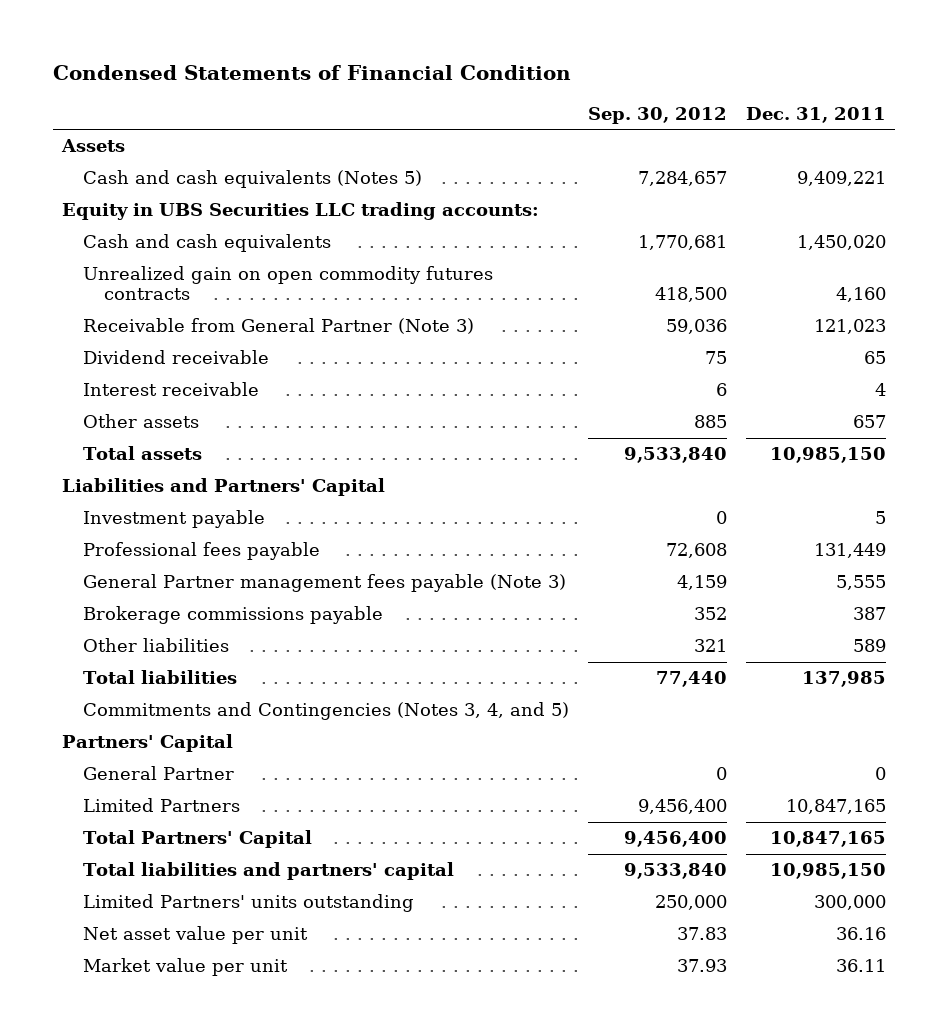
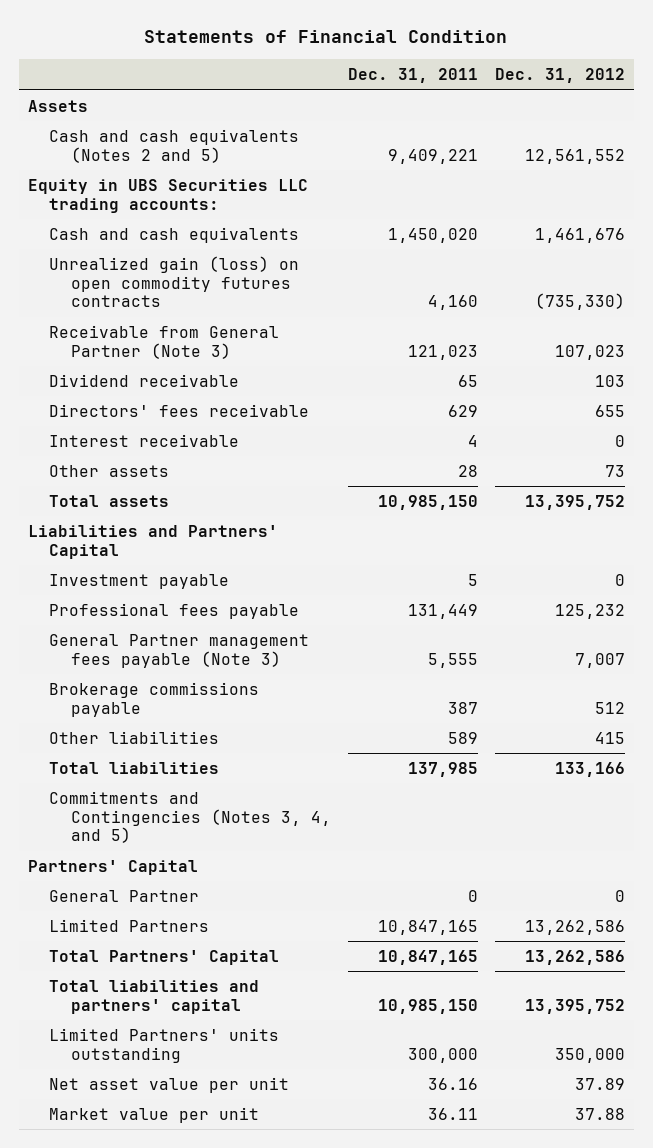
- Condensed Statements of Financial Condition
+ Statements of Financial Condition
- | Sep. 30, 2012 | Dec. 31, 2011
+ | Dec. 31, 2011 | Dec. 31, 2012
- Cash and cash equivalents (Notes 5) | 7,284,657 | 9,409,221
+ Cash and cash equivalents (Notes 2 and 5) | 9,409,221 | 12,561,552
- Unrealized gain on open commodity futures contracts | 418,500 | 4,160
+ Unrealized gain (loss) on open commodity futures contracts | 4,160 | (735,330)
+ Directors' fees receivable | 629 | 655
- Other assets | 885 | 657
+ Other assets | 28 | 73

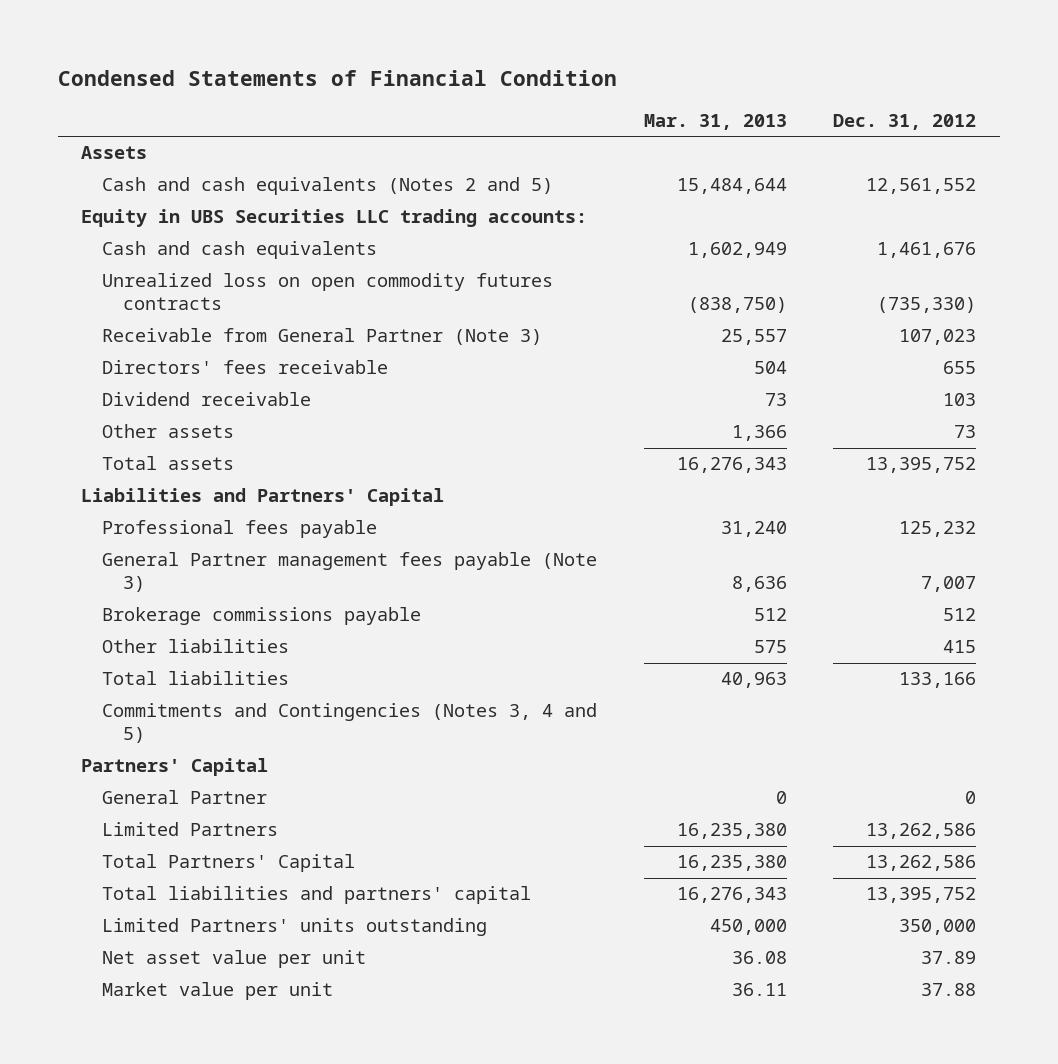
- Statements of Financial Condition
+ Condensed Statements of Financial Condition
- | Dec. 31, 2011 | Dec. 31, 2012
+ | Mar. 31, 2013 | Dec. 31, 2012
- Unrealized gain (loss) on open commodity futures contracts | 4,160 | (735,330)
+ Unrealized loss on open commodity futures contracts | (838,750) | (735,330)
- Interest receivable | 4 | 0
moved down: Dividend receivable | 73 | 103
- Investment payable | 5 | 0
- Commitments and Contingencies (Notes 3, 4, and 5)
+ Commitments and Contingencies (Notes 3, 4 and 5)

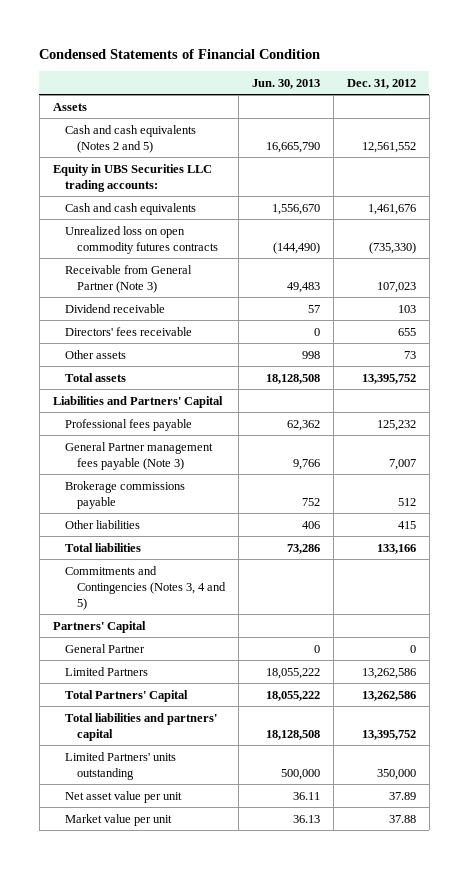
- | Mar. 31, 2013 | Dec. 31, 2012
+ | Jun. 30, 2013 | Dec. 31, 2012
moved down: Directors' fees receivable | 0 | 655

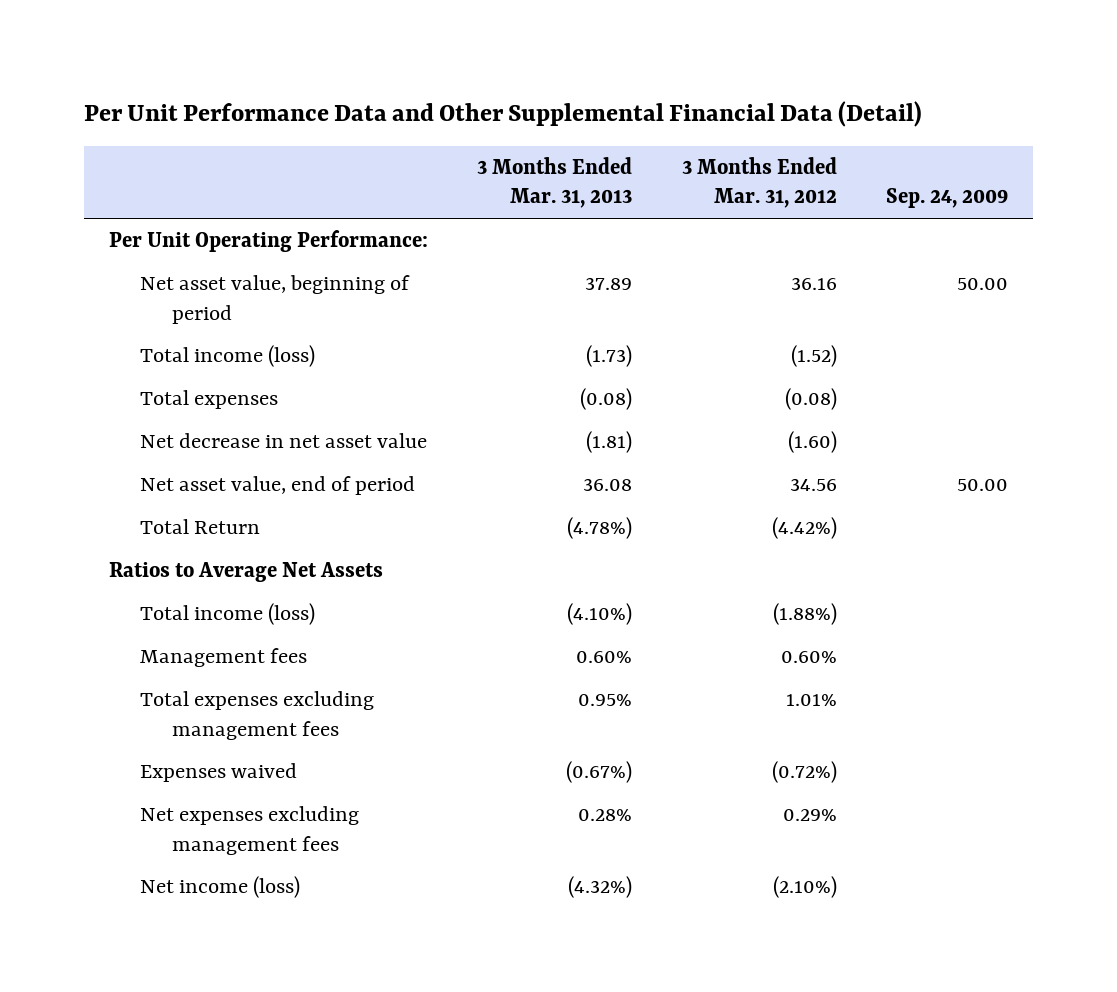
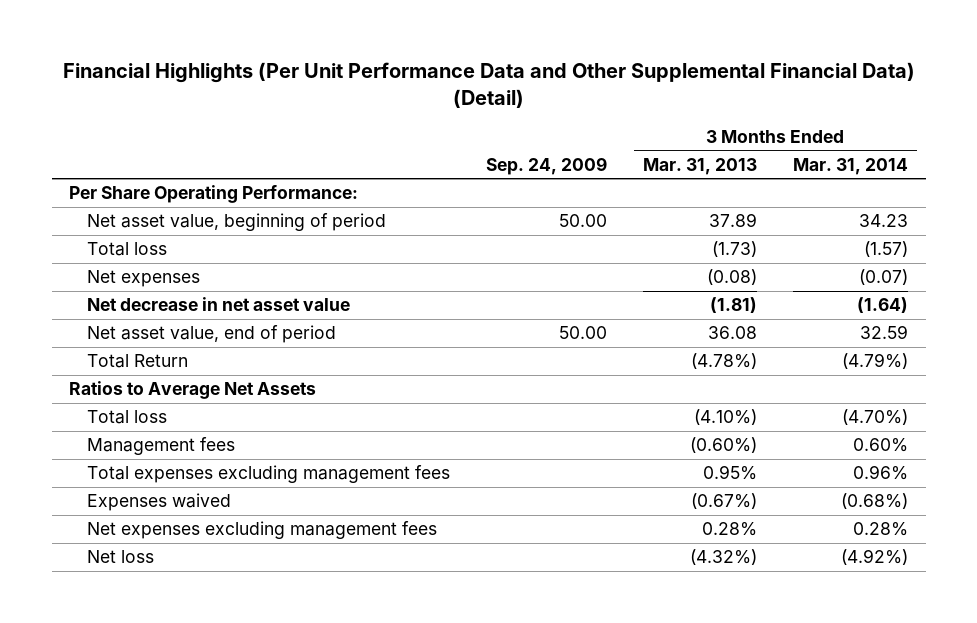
- Per Unit Performance Data and Other Supplemental Financial Data (Detail)
+ Financial Highlights (Per Unit Performance Data and Other Supplemental Financial Data) (Detail)
- | 3 Months Ended Mar. 31, 2013 | 3 Months Ended Mar. 31, 2012 | Sep. 24, 2009
+ | Sep. 24, 2009 | 3 Months Ended Mar. 31, 2013 | 3 Months Ended Mar. 31, 2014
- Per Unit Operating Performance:
+ Per Share Operating Performance:
- Total income (loss) | (1.73) | (1.52) |
- Total expenses | (0.08) | (0.08) |
+ Total loss | | (1.73) | (1.57)
+ Net expenses | | (0.08) | (0.07)
- Total income (loss) | (4.10%) | (1.88%) |
- Management fees | 0.60% | 0.60% |
+ Total loss | | (4.10%) | (4.70%)
+ Management fees | | (0.60%) | 0.60%
- Net income (loss) | (4.32%) | (2.10%) |
+ Net loss | | (4.32%) | (4.92%)

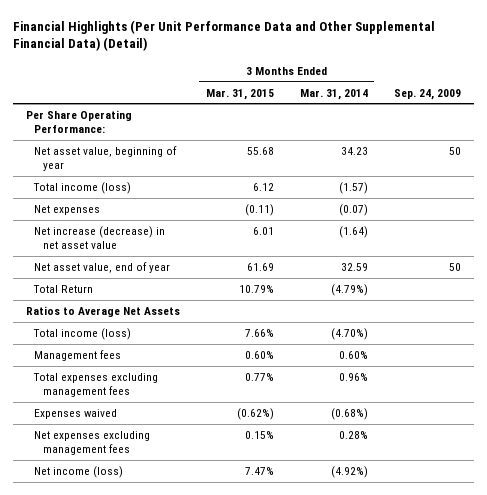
- | Sep. 24, 2009 | 3 Months Ended Mar. 31, 2013 | 3 Months Ended Mar. 31, 2014
+ | 3 Months Ended Mar. 31, 2015 | 3 Months Ended Mar. 31, 2014 | Sep. 24, 2009
- Net asset value, beginning of period | 50.00 | 37.89 | 34.23
- Total loss | | (1.73) | (1.57)
+ Net asset value, beginning of year | 55.68 | 34.23 | 50
+ Total income (loss) | 6.12 | (1.57) |
- Net decrease in net asset value | | (1.81) | (1.64)
- Net asset value, end of period | 50.00 | 36.08 | 32.59
+ Net increase (decrease) in net asset value | 6.01 | (1.64) |
+ Net asset value, end of year | 61.69 | 32.59 | 50
- Total loss | | (4.10%) | (4.70%)
+ Total income (loss) | 7.66% | (4.70%) |
- Net loss | | (4.32%) | (4.92%)
+ Net income (loss) | 7.47% | (4.92%) |

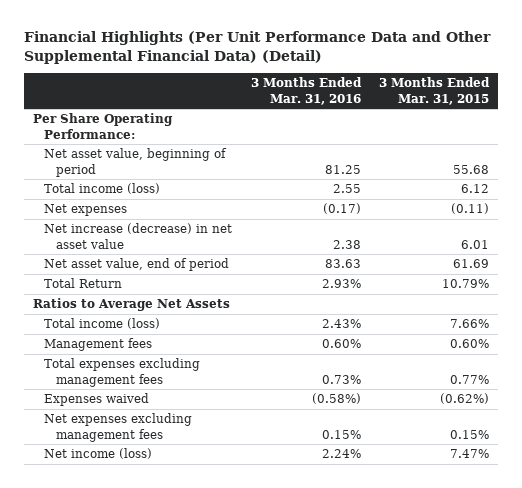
- | 3 Months Ended Mar. 31, 2015 | 3 Months Ended Mar. 31, 2014 | Sep. 24, 2009
+ | 3 Months Ended Mar. 31, 2016 | 3 Months Ended Mar. 31, 2015
- Net asset value, beginning of year | 55.68 | 34.23 | 50
+ Net asset value, beginning of period | 81.25 | 55.68
- Net asset value, end of year | 61.69 | 32.59 | 50
+ Net asset value, end of period | 83.63 | 61.69

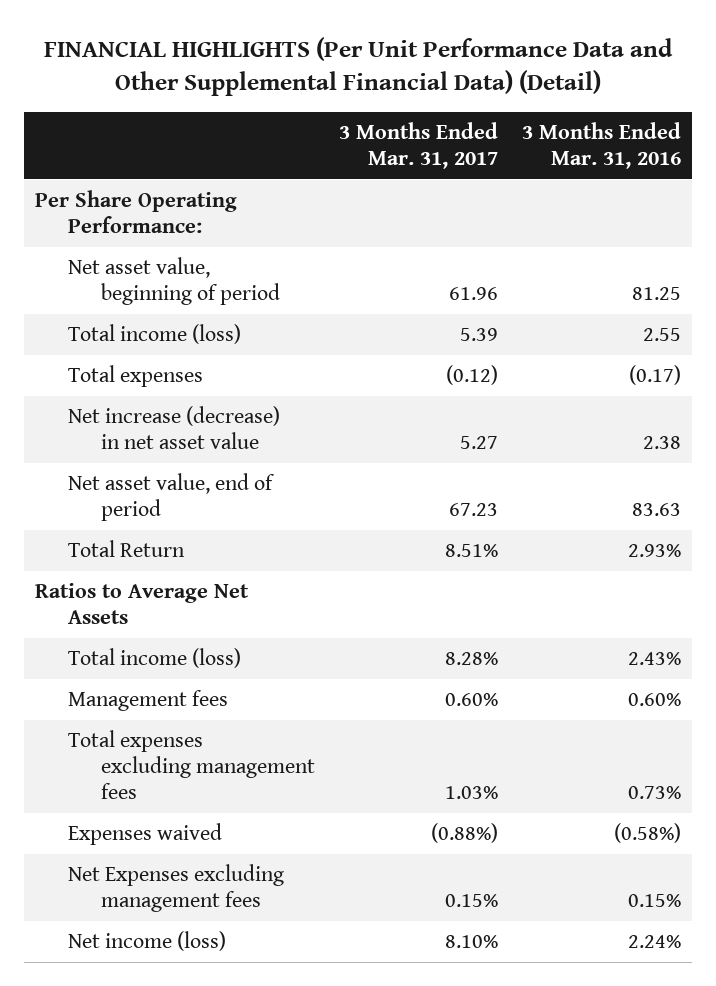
- Financial Highlights (Per Unit Performance Data and Other Supplemental Financial Data) (Detail)
+ FINANCIAL HIGHLIGHTS (Per Unit Performance Data and Other Supplemental Financial Data) (Detail)
- | 3 Months Ended Mar. 31, 2016 | 3 Months Ended Mar. 31, 2015
+ | 3 Months Ended Mar. 31, 2017 | 3 Months Ended Mar. 31, 2016
- Net expenses | (0.17) | (0.11)
+ Total expenses | (0.12) | (0.17)
- Net expenses excluding management fees | 0.15% | 0.15%
+ Net Expenses excluding management fees | 0.15% | 0.15%

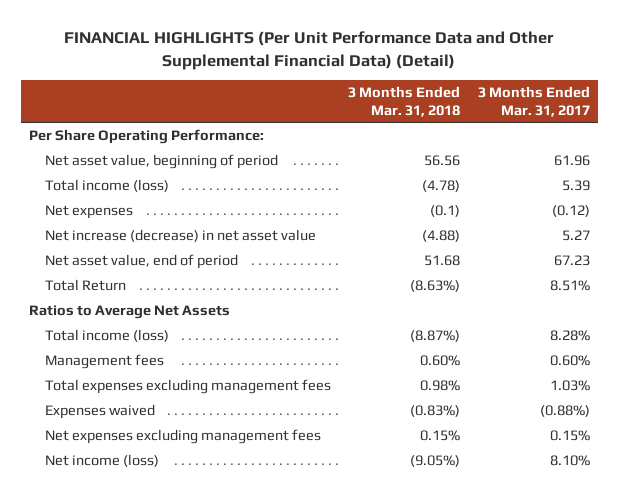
- | 3 Months Ended Mar. 31, 2017 | 3 Months Ended Mar. 31, 2016
+ | 3 Months Ended Mar. 31, 2018 | 3 Months Ended Mar. 31, 2017
- Total expenses | (0.12) | (0.17)
+ Net expenses | (0.1) | (0.12)
- Net Expenses excluding management fees | 0.15% | 0.15%
+ Net expenses excluding management fees | 0.15% | 0.15%

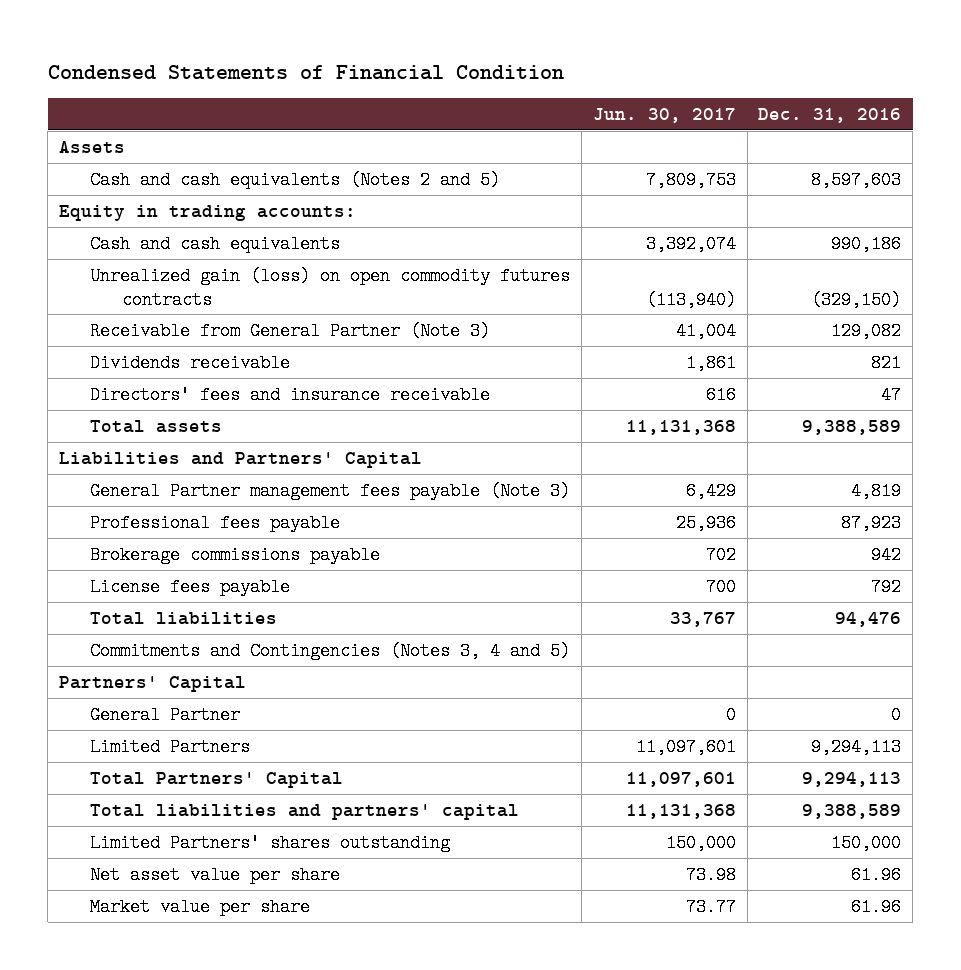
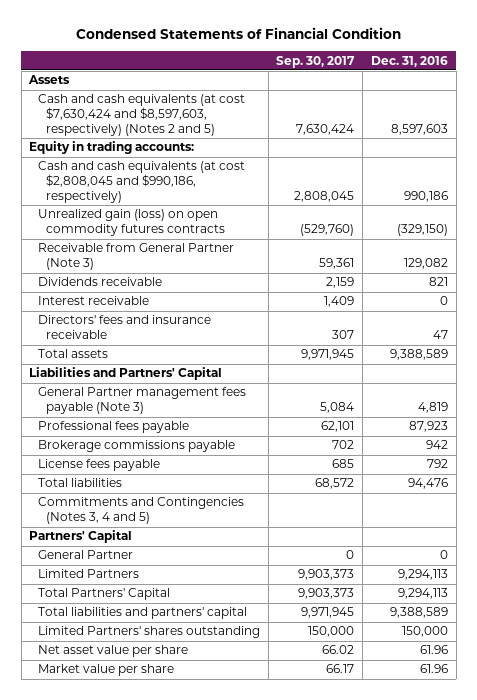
- | Jun. 30, 2017 | Dec. 31, 2016
+ | Sep. 30, 2017 | Dec. 31, 2016
- Cash and cash equivalents (Notes 2 and 5) | 7,809,753 | 8,597,603
+ Cash and cash equivalents (at cost $7,630,424 and $8,597,603, respectively) (Notes 2 and 5) | 7,630,424 | 8,597,603
- Cash and cash equivalents | 3,392,074 | 990,186
+ Cash and cash equivalents (at cost $2,808,045 and $990,186, respectively) | 2,808,045 | 990,186
+ Interest receivable | 1,409 | 0

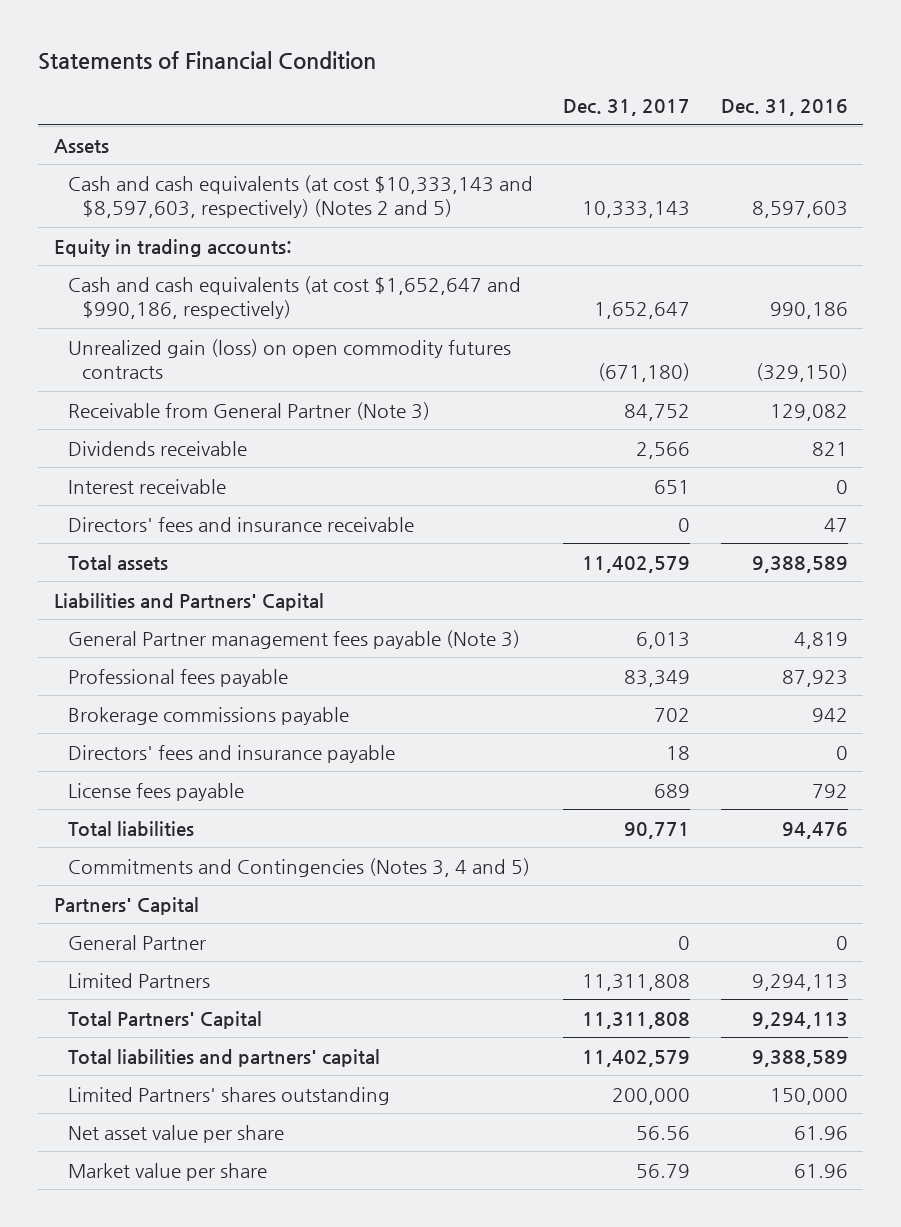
- Condensed Statements of Financial Condition
+ Statements of Financial Condition
- | Sep. 30, 2017 | Dec. 31, 2016
+ | Dec. 31, 2017 | Dec. 31, 2016
- Cash and cash equivalents (at cost $7,630,424 and $8,597,603, respectively) (Notes 2 and 5) | 7,630,424 | 8,597,603
+ Cash and cash equivalents (at cost $10,333,143 and $8,597,603, respectively) (Notes 2 and 5) | 10,333,143 | 8,597,603
- Cash and cash equivalents (at cost $2,808,045 and $990,186, respectively) | 2,808,045 | 990,186
+ Cash and cash equivalents (at cost $1,652,647 and $990,186, respectively) | 1,652,647 | 990,186
+ Directors' fees and insurance payable | 18 | 0

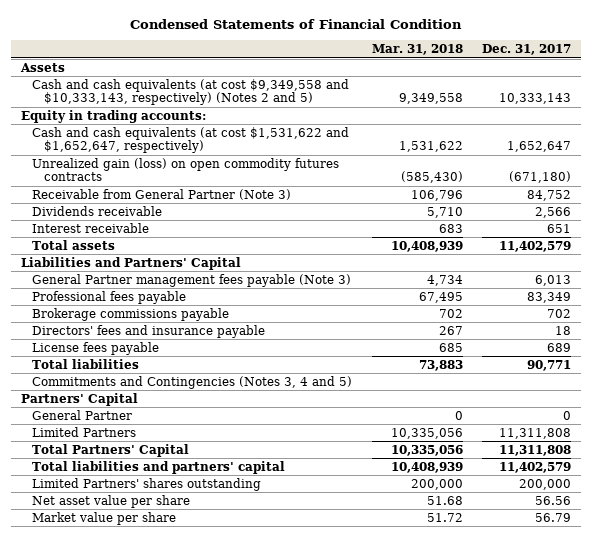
- Statements of Financial Condition
+ Condensed Statements of Financial Condition
- | Dec. 31, 2017 | Dec. 31, 2016
+ | Mar. 31, 2018 | Dec. 31, 2017
- Cash and cash equivalents (at cost $10,333,143 and $8,597,603, respectively) (Notes 2 and 5) | 10,333,143 | 8,597,603
+ Cash and cash equivalents (at cost $9,349,558 and $10,333,143, respectively) (Notes 2 and 5) | 9,349,558 | 10,333,143
- Cash and cash equivalents (at cost $1,652,647 and $990,186, respectively) | 1,652,647 | 990,186
+ Cash and cash equivalents (at cost $1,531,622 and $1,652,647, respectively) | 1,531,622 | 1,652,647
- Directors' fees and insurance receivable | 0 | 47

